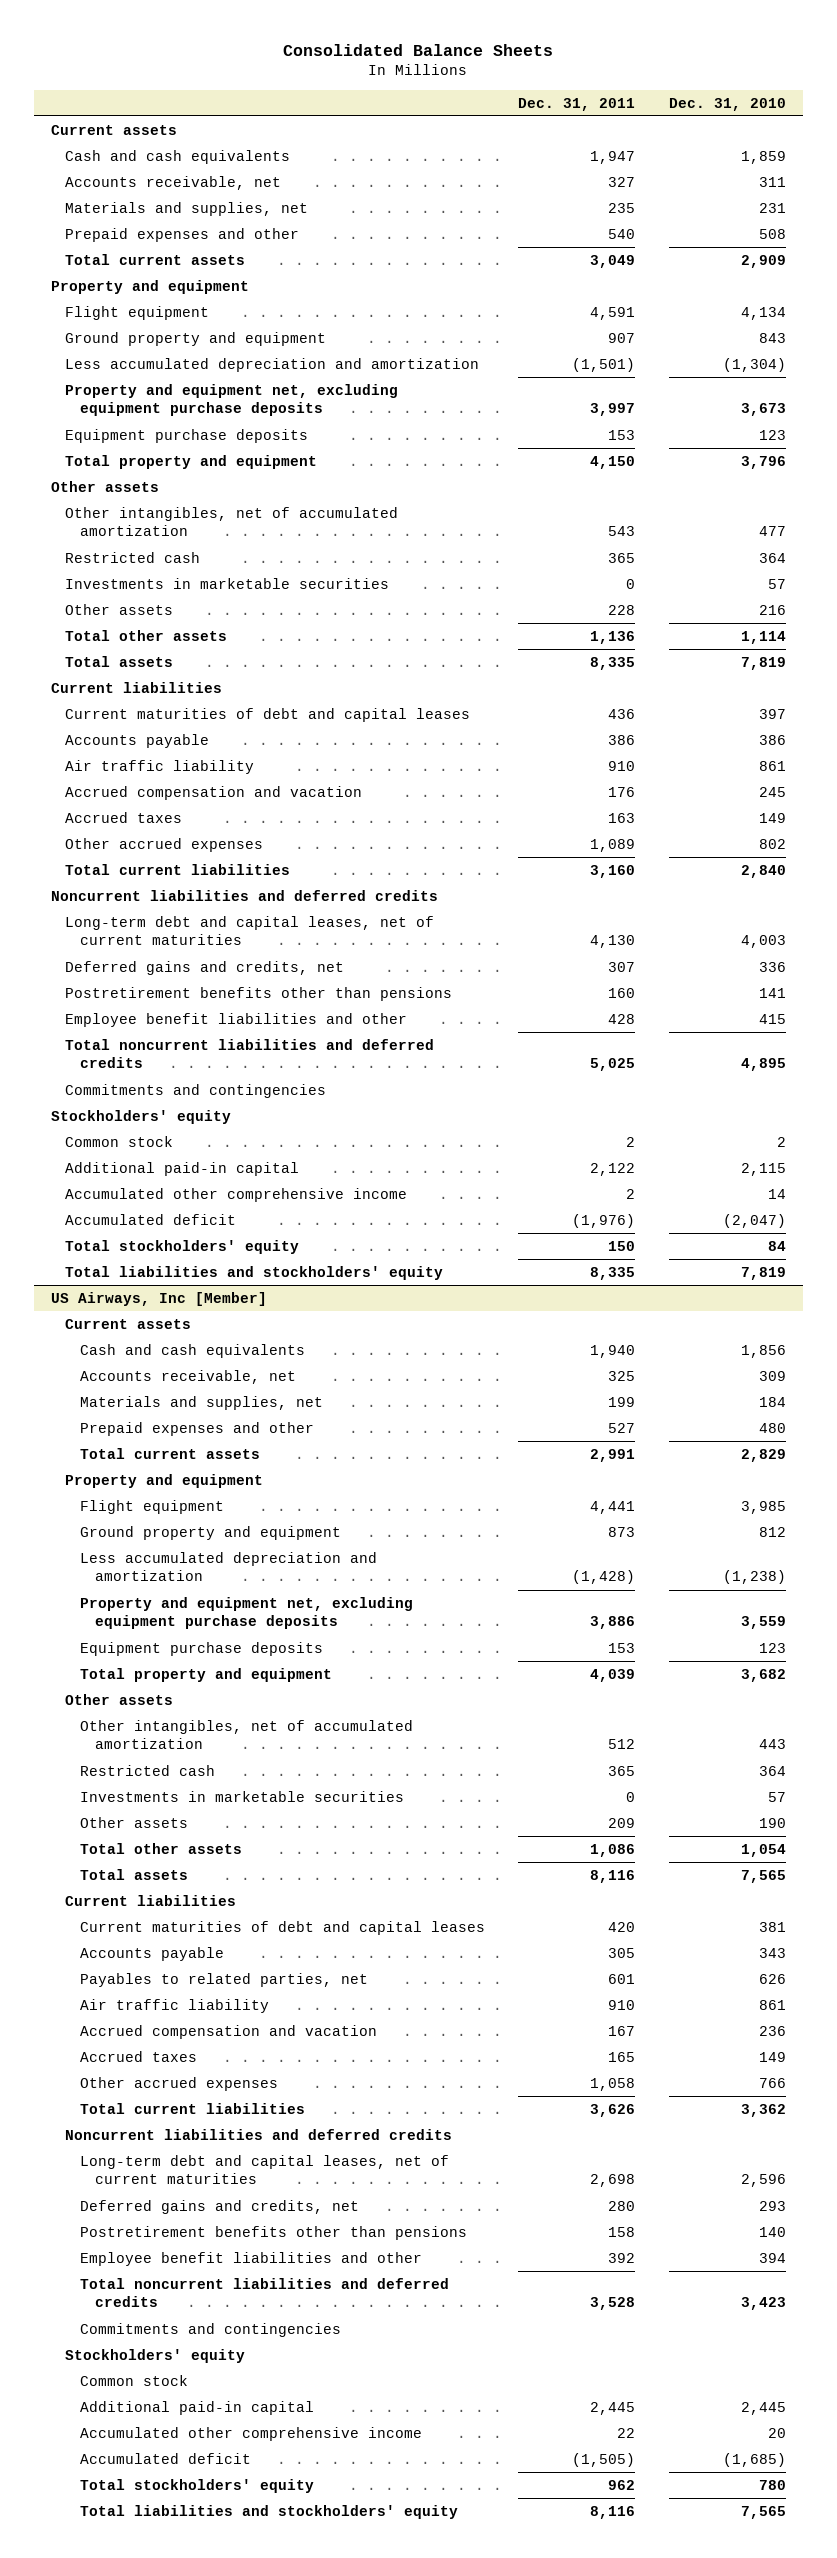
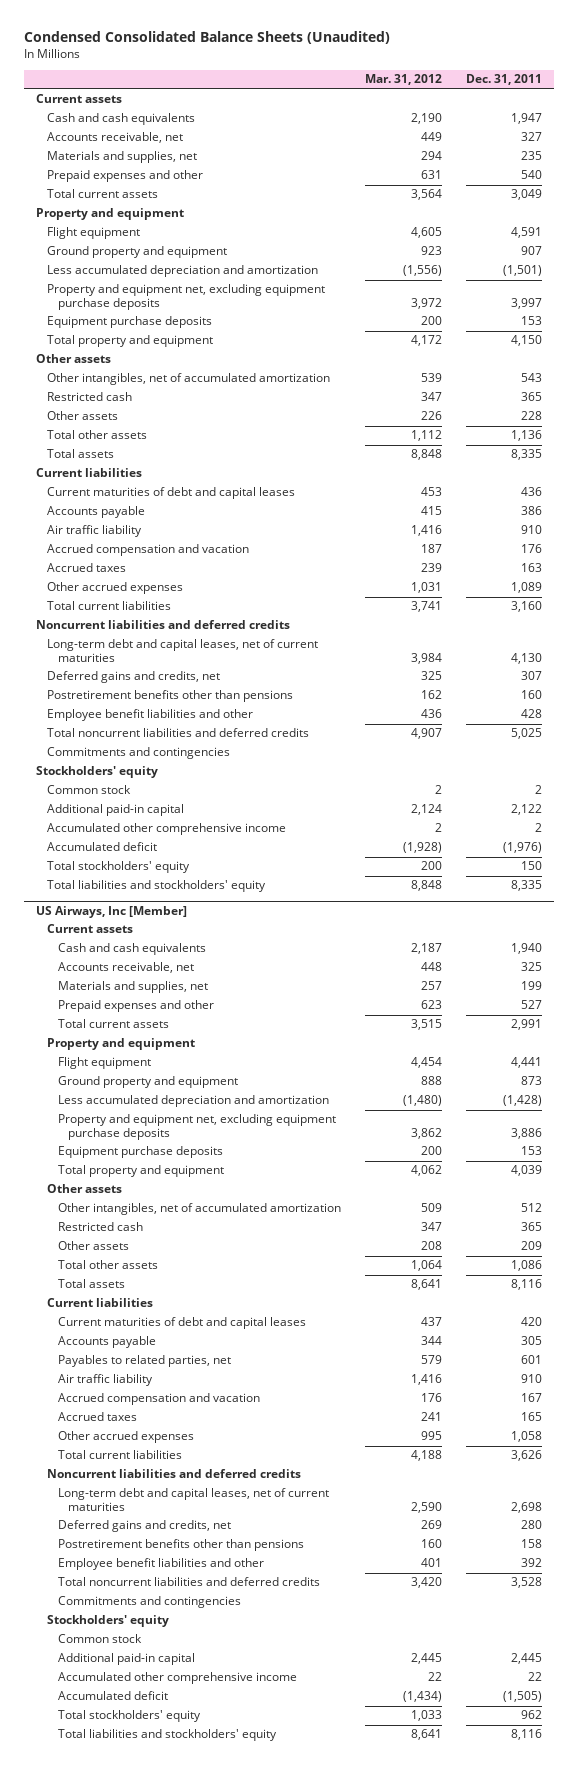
- Consolidated Balance Sheets
+ Condensed Consolidated Balance Sheets (Unaudited)
- | Dec. 31, 2011 | Dec. 31, 2010
+ | Mar. 31, 2012 | Dec. 31, 2011
- Investments in marketable securities | 0 | 57
@ US Airways, Inc [Member]
- Investments in marketable securities | 0 | 57

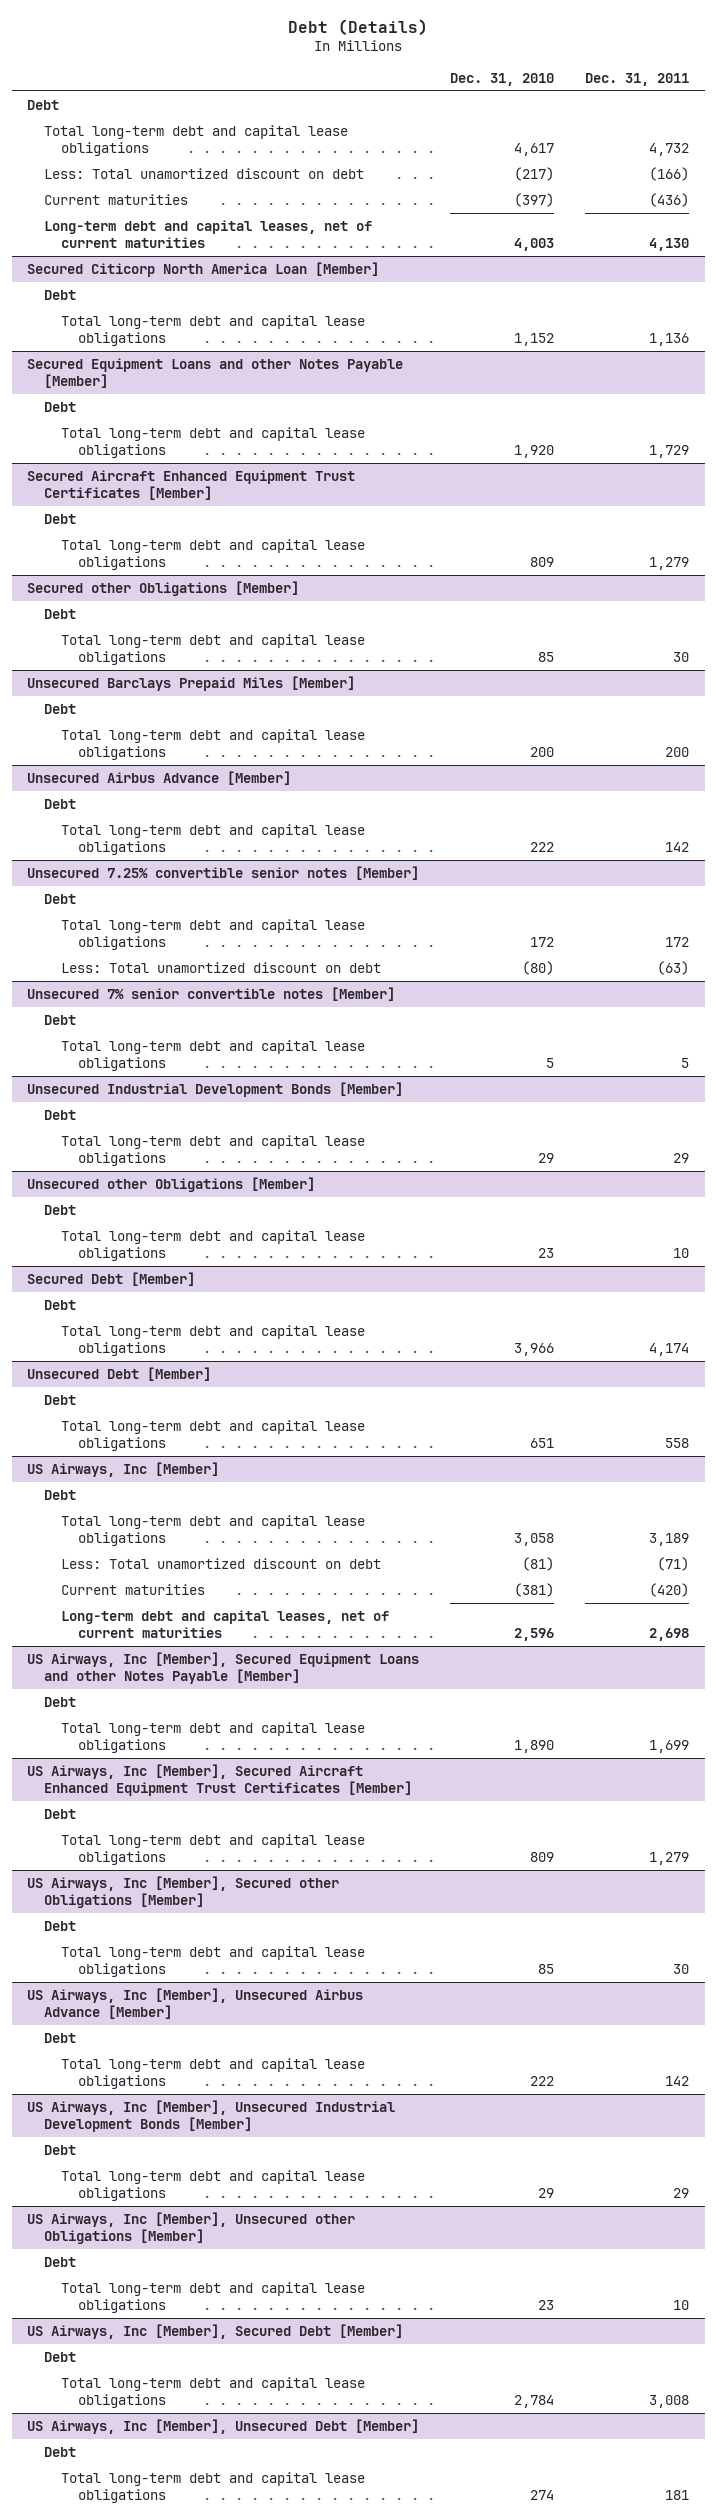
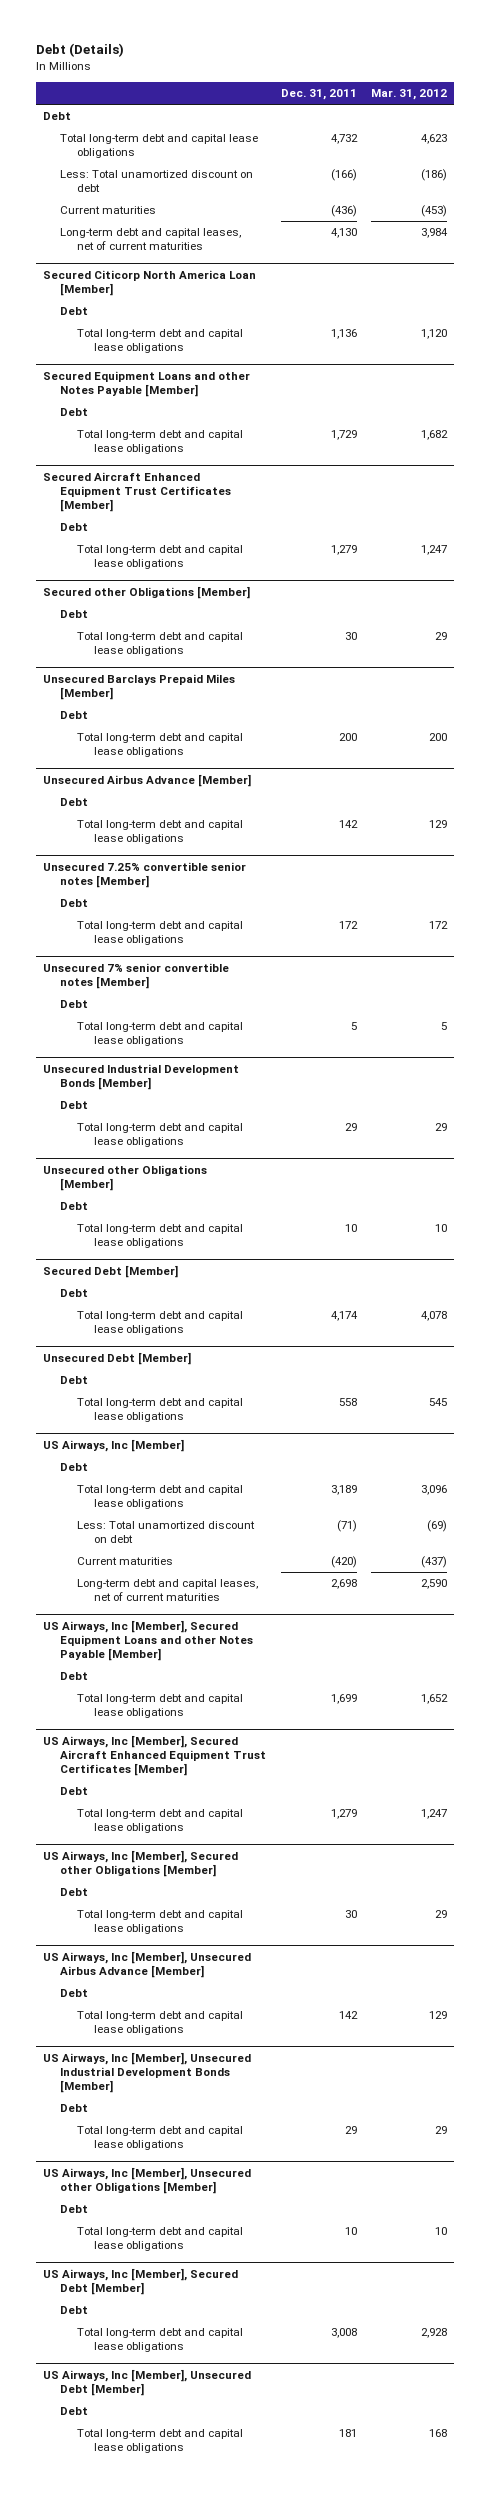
- | Dec. 31, 2010 | Dec. 31, 2011
+ | Dec. 31, 2011 | Mar. 31, 2012
@ Unsecured 7.25% convertible senior notes [Member]
- Less: Total unamortized discount on debt | (80) | (63)

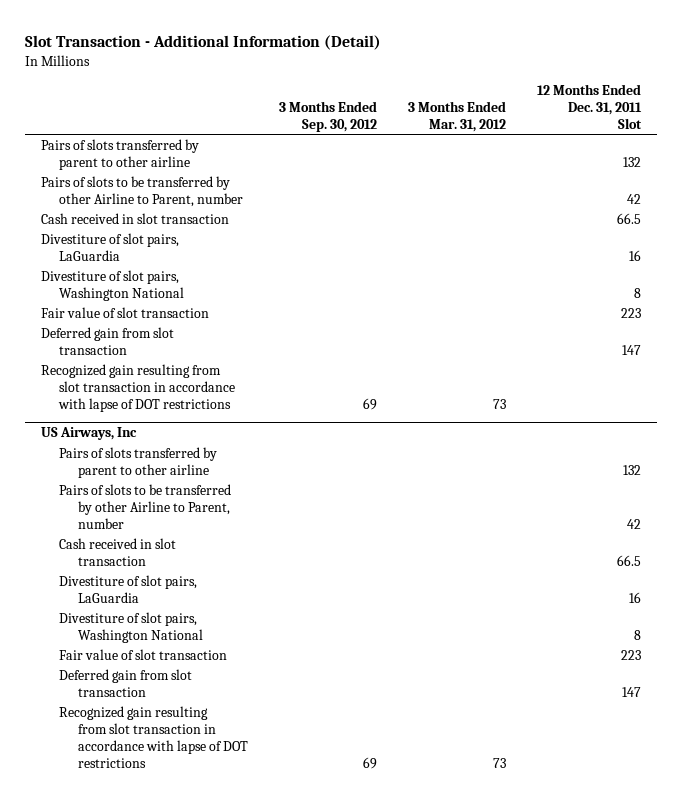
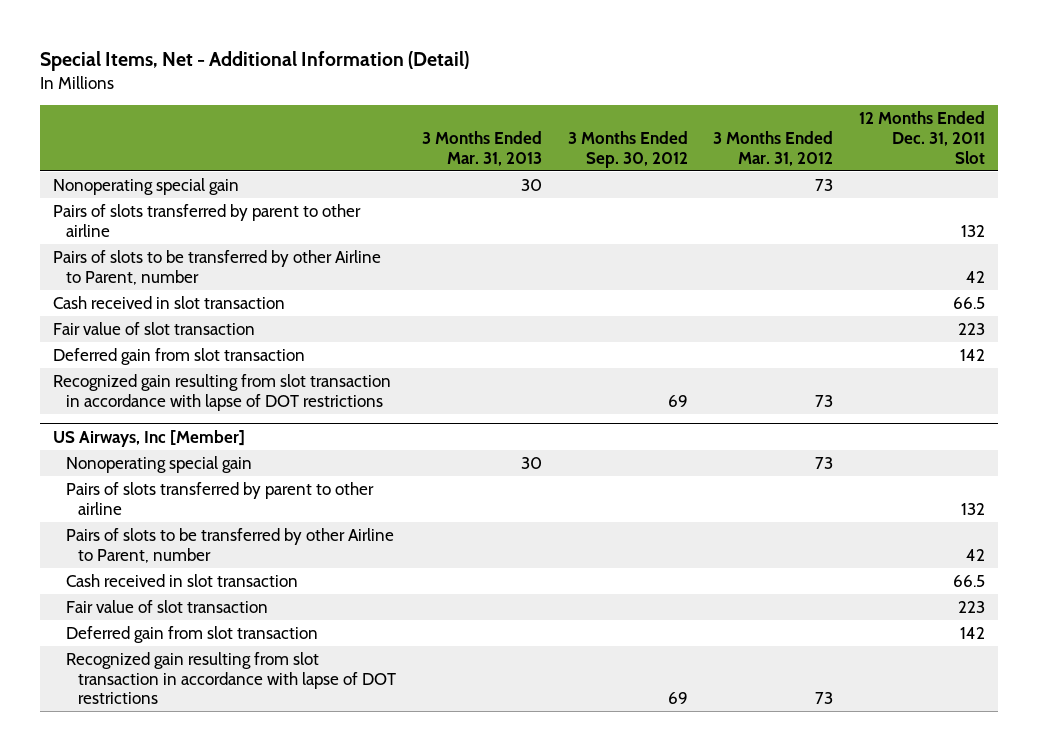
- Slot Transaction - Additional Information (Detail)
+ Special Items, Net - Additional Information (Detail)
- | 3 Months Ended Sep. 30, 2012 | 3 Months Ended Mar. 31, 2012 | 12 Months Ended Dec. 31, 2011 Slot
+ | 3 Months Ended Mar. 31, 2013 | 3 Months Ended Sep. 30, 2012 | 3 Months Ended Mar. 31, 2012 | 12 Months Ended Dec. 31, 2011 Slot
+ Nonoperating special gain | 30 | | 73 |
- Divestiture of slot pairs, LaGuardia | | | 16
- Divestiture of slot pairs, Washington National | | | 8
- Deferred gain from slot transaction | | | 147
+ Deferred gain from slot transaction | | | | 142
- US Airways, Inc
+ US Airways, Inc [Member]
+ Nonoperating special gain | 30 | | 73 |
- Divestiture of slot pairs, LaGuardia | | | 16
- Divestiture of slot pairs, Washington National | | | 8
- Deferred gain from slot transaction | | | 147
+ Deferred gain from slot transaction | | | | 142

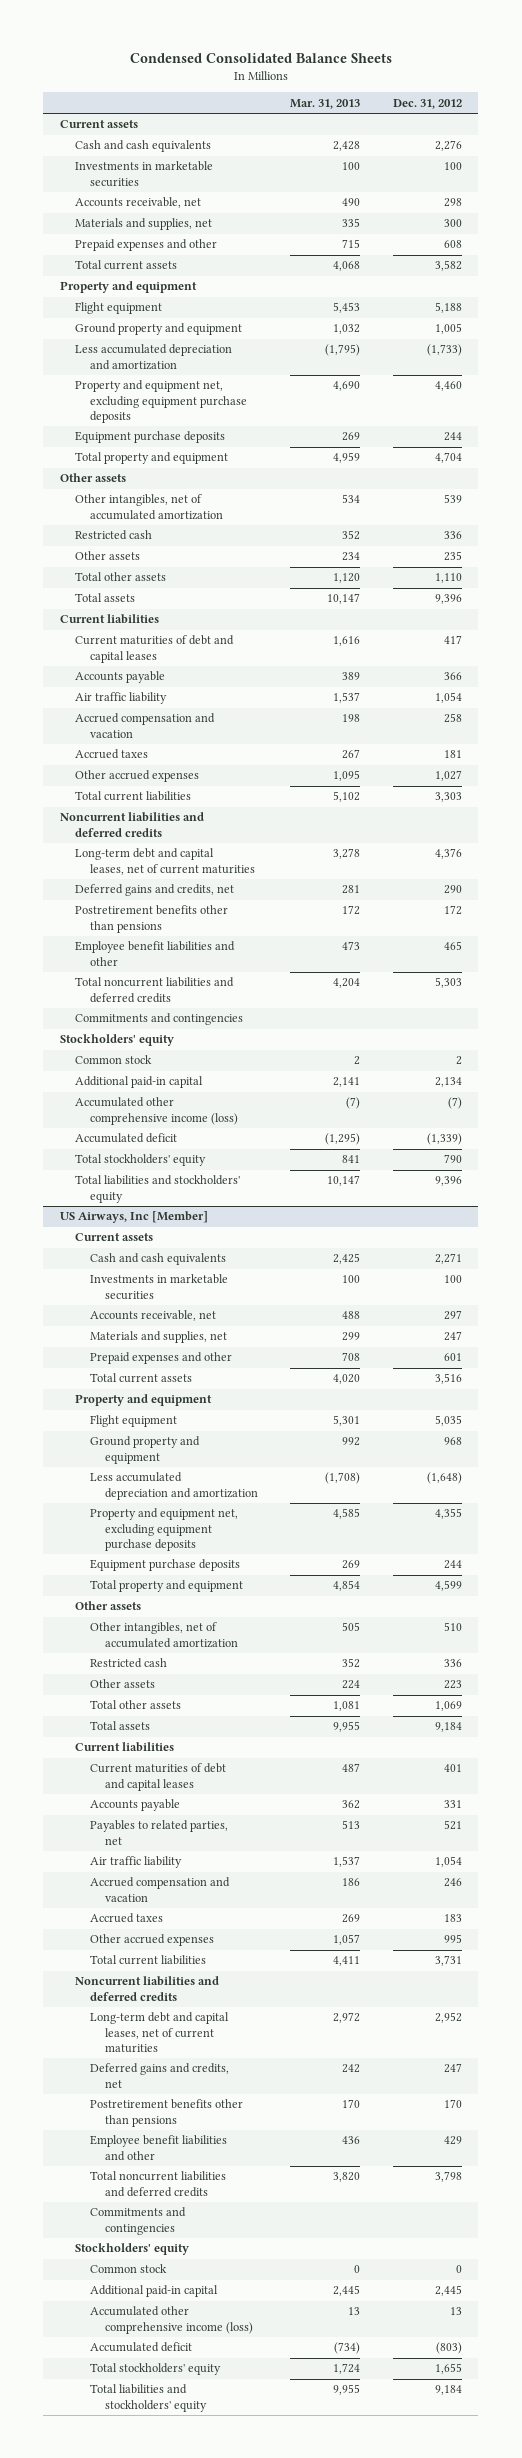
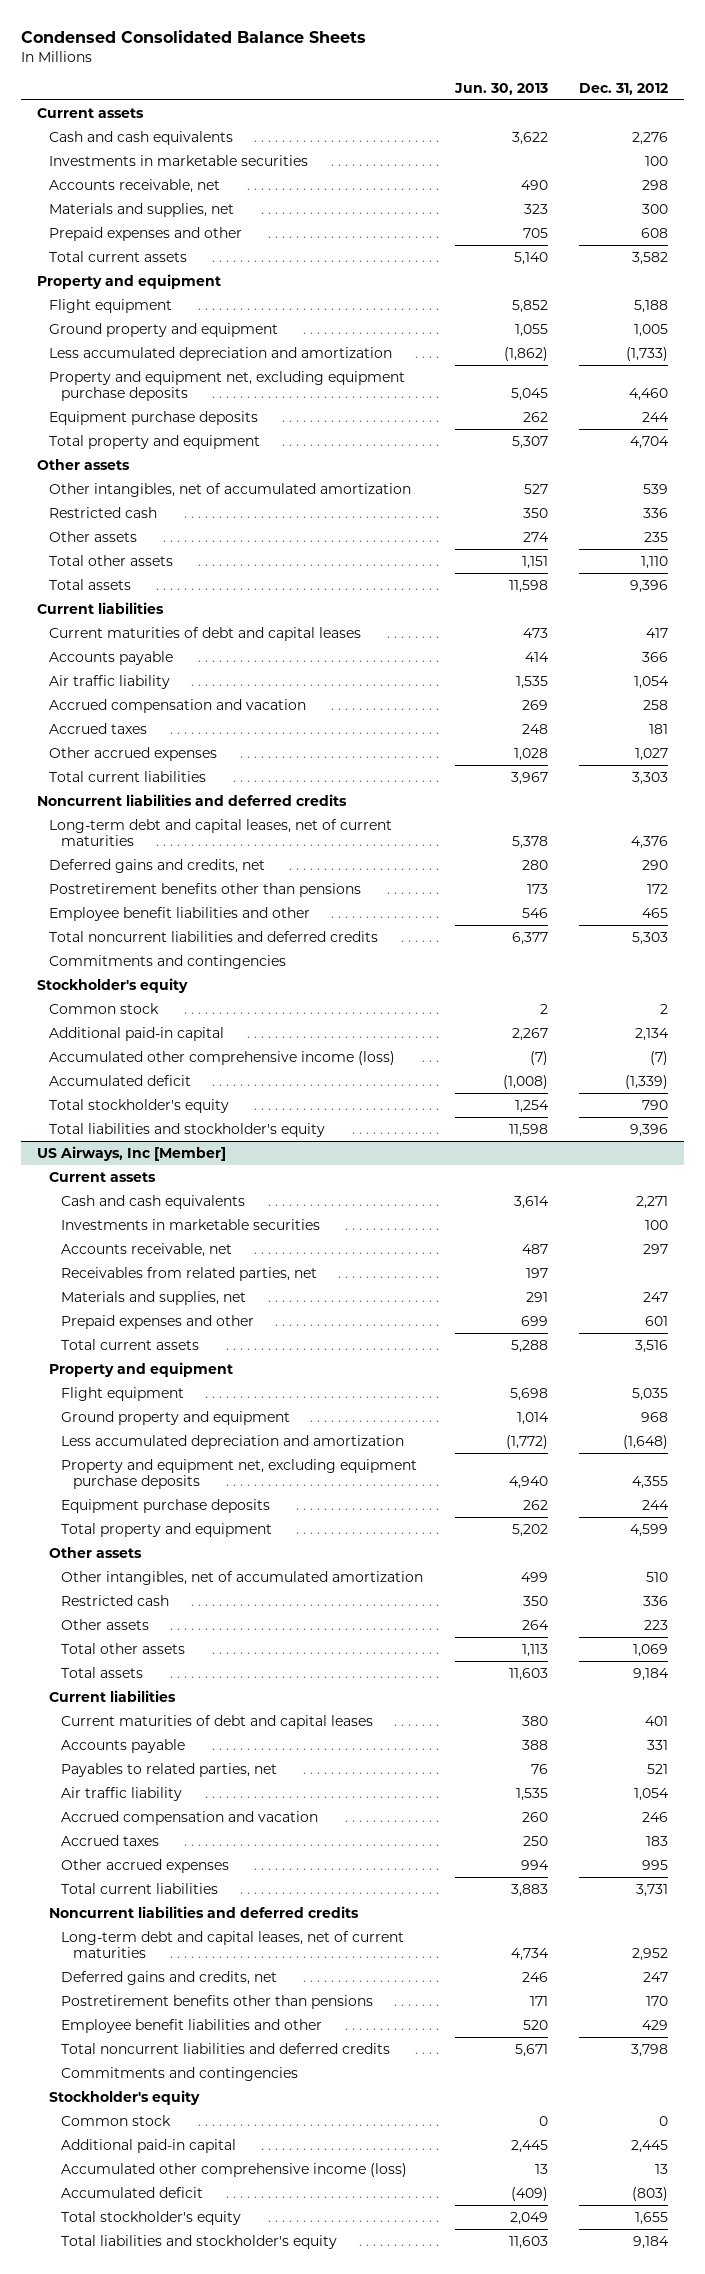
- | Mar. 31, 2013 | Dec. 31, 2012
+ | Jun. 30, 2013 | Dec. 31, 2012
- Stockholders' equity
+ Stockholder's equity
- Total stockholders' equity | 841 | 790
- Total liabilities and stockholders' equity | 10,147 | 9,396
+ Total stockholder's equity | 1,254 | 790
+ Total liabilities and stockholder's equity | 11,598 | 9,396
@ US Airways, Inc [Member]
+ Receivables from related parties, net | 197 |
- Stockholders' equity
+ Stockholder's equity
- Total stockholders' equity | 1,724 | 1,655
- Total liabilities and stockholders' equity | 9,955 | 9,184
+ Total stockholder's equity | 2,049 | 1,655
+ Total liabilities and stockholder's equity | 11,603 | 9,184

